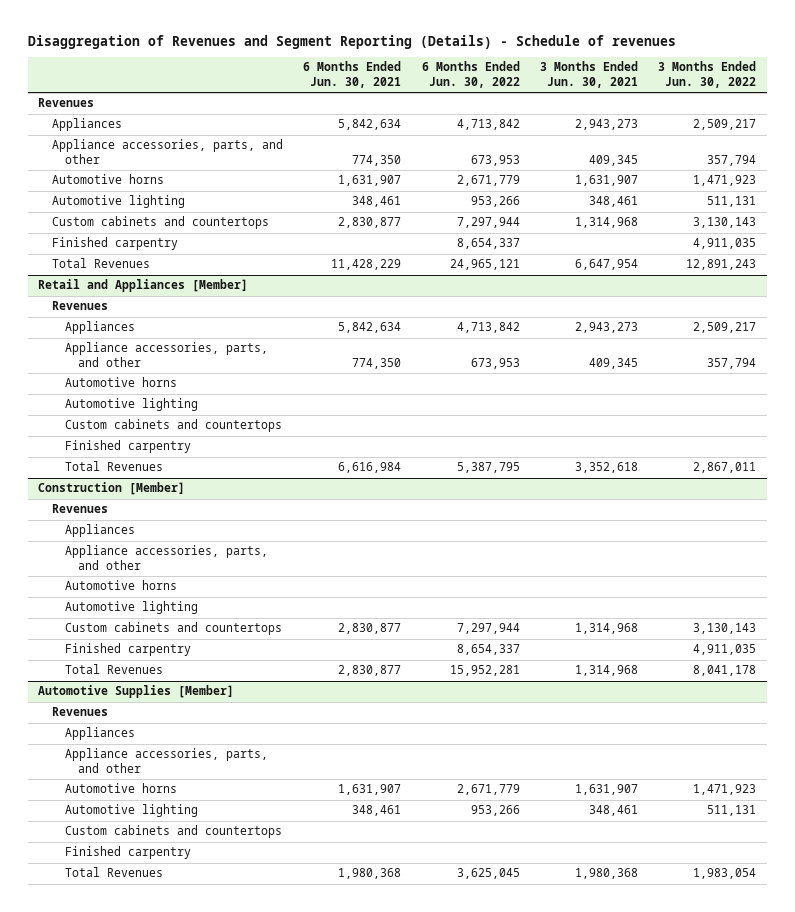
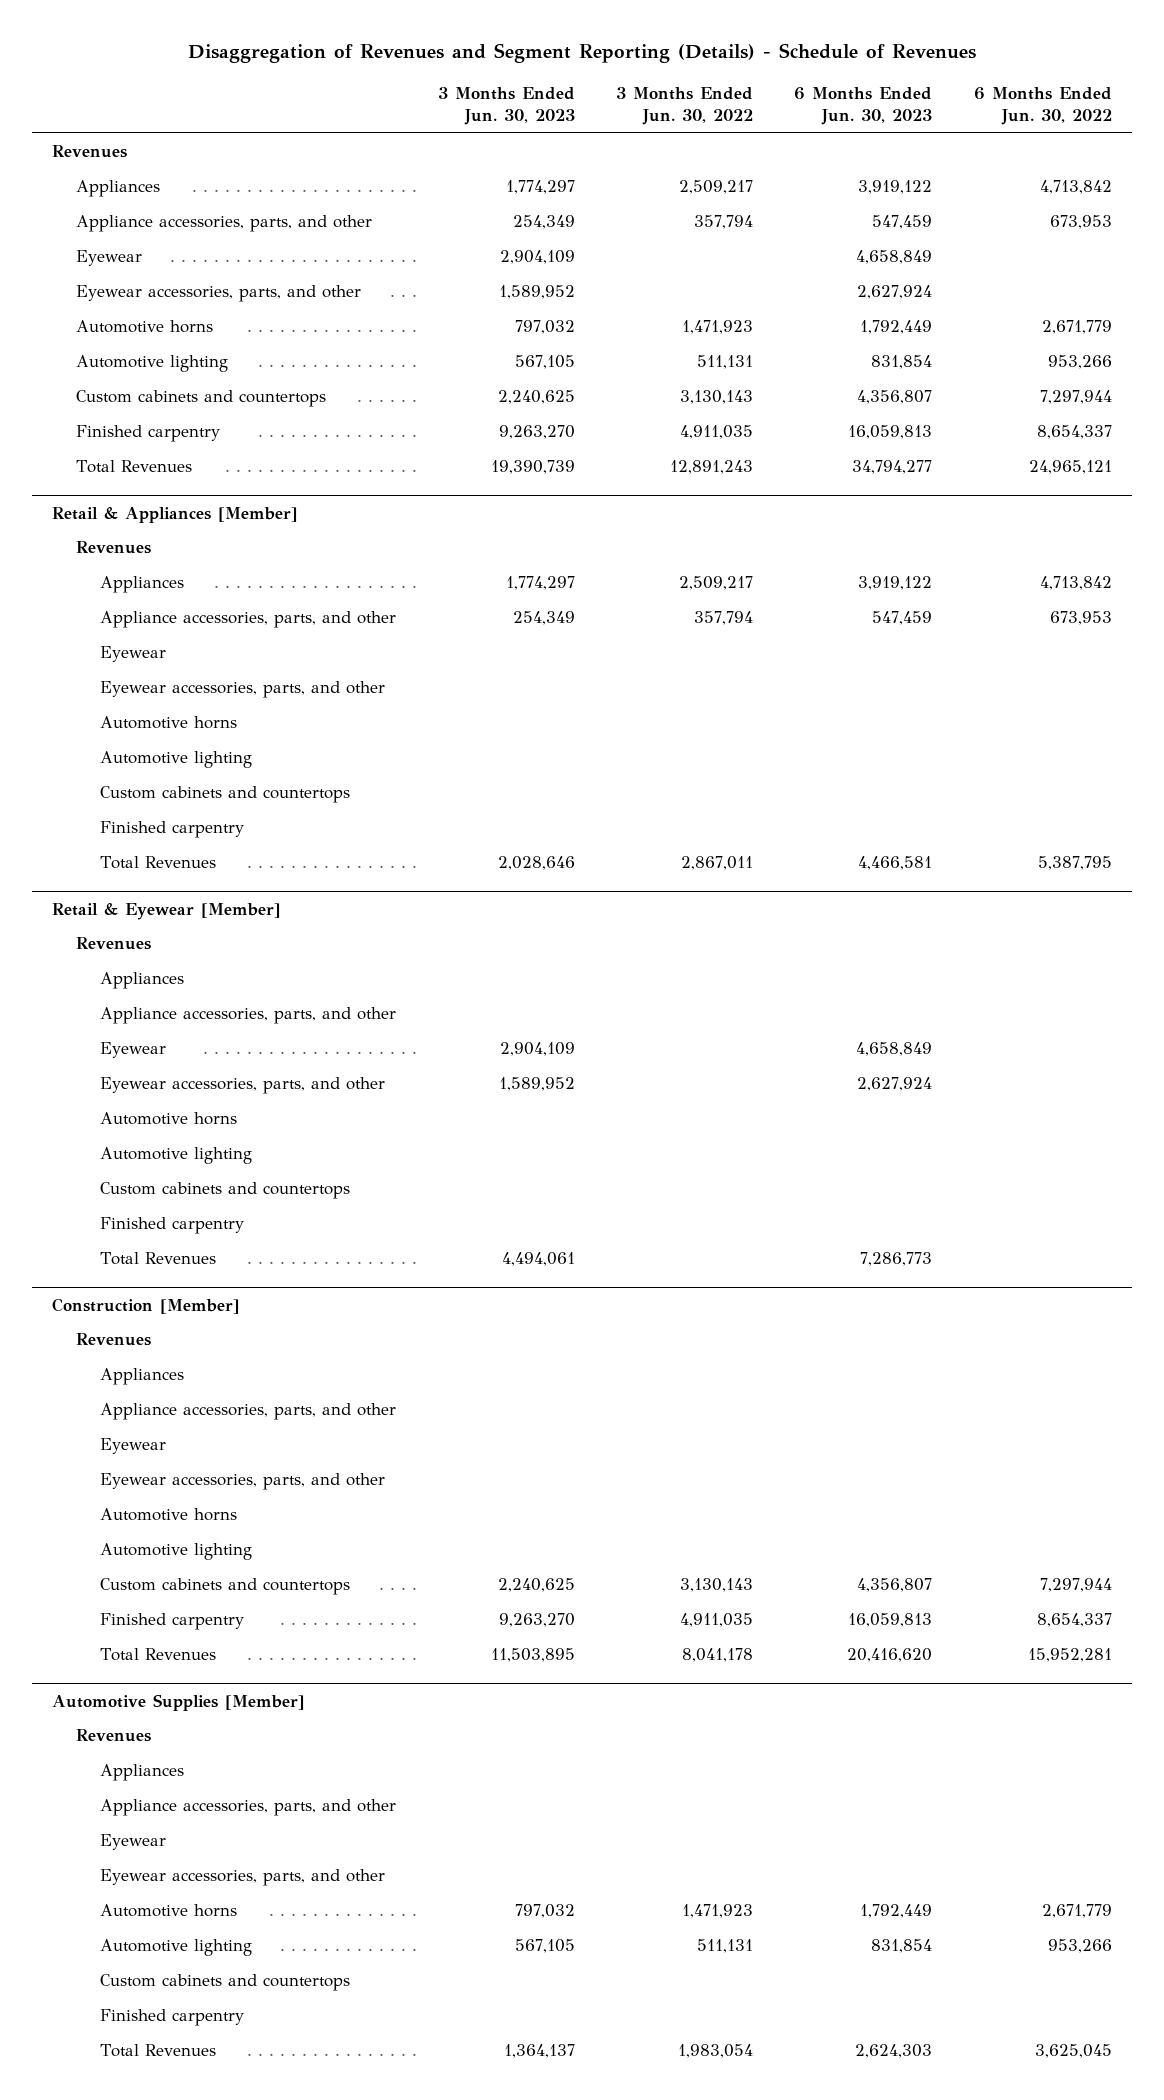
- Disaggregation of Revenues and Segment Reporting (Details) - Schedule of revenues
+ Disaggregation of Revenues and Segment Reporting (Details) - Schedule of Revenues
- | 6 Months Ended Jun. 30, 2021 | 6 Months Ended Jun. 30, 2022 | 3 Months Ended Jun. 30, 2021 | 3 Months Ended Jun. 30, 2022
+ | 3 Months Ended Jun. 30, 2023 | 3 Months Ended Jun. 30, 2022 | 6 Months Ended Jun. 30, 2023 | 6 Months Ended Jun. 30, 2022
+ Eyewear | 2,904,109 | | 4,658,849 |
+ Eyewear accessories, parts, and other | 1,589,952 | | 2,627,924 |
- Retail and Appliances [Member]
+ Retail & Appliances [Member]
+ Eyewear
+ Eyewear accessories, parts, and other
+ Retail & Eyewear [Member]
+ Revenues
+ Appliances
+ Appliance accessories, parts, and other
+ Eyewear | 2,904,109 | | 4,658,849 |
+ Eyewear accessories, parts, and other | 1,589,952 | | 2,627,924 |
+ Automotive horns
+ Automotive lighting
+ Custom cabinets and countertops
+ Finished carpentry
+ Total Revenues | 4,494,061 | | 7,286,773 |
@ Construction [Member]
+ Eyewear
+ Eyewear accessories, parts, and other
@ Automotive Supplies [Member]
+ Eyewear
+ Eyewear accessories, parts, and other

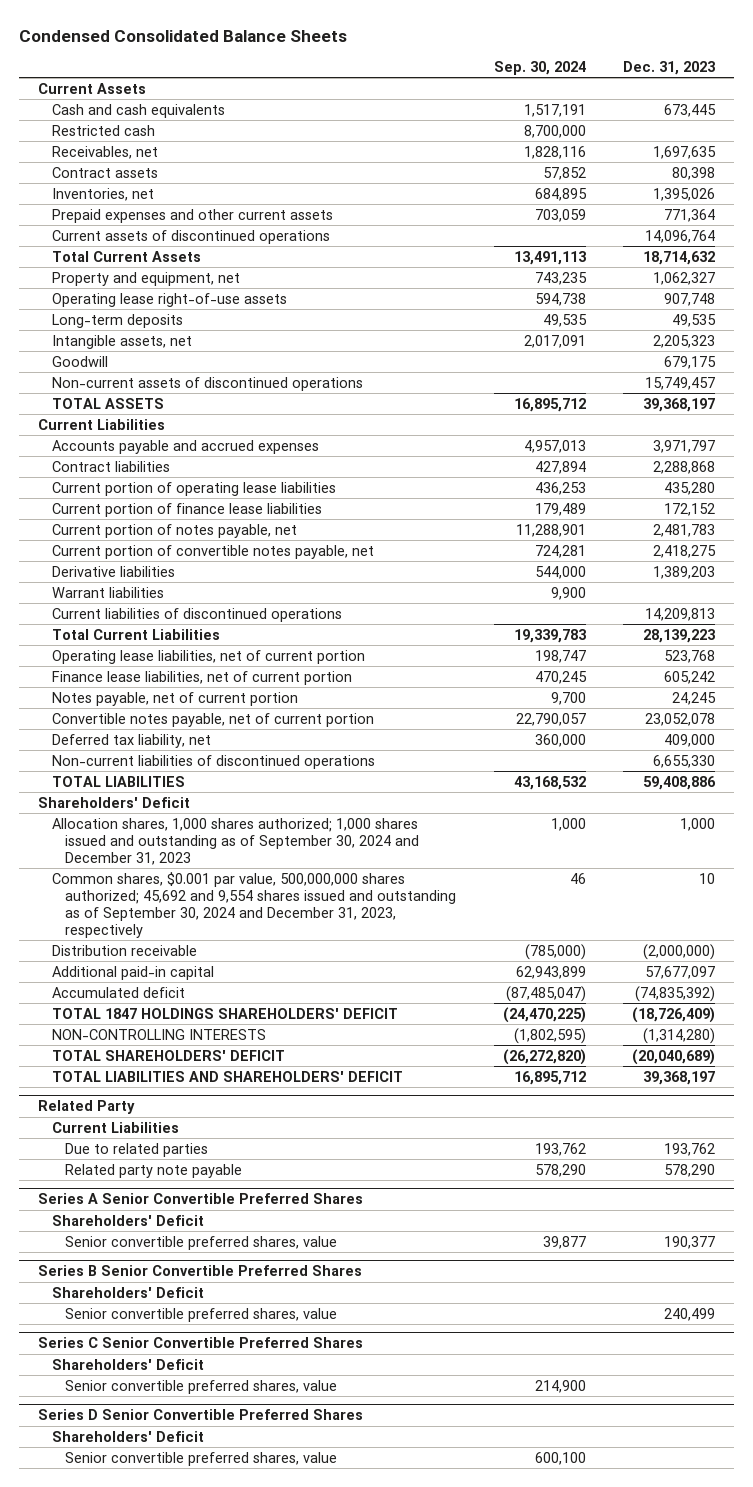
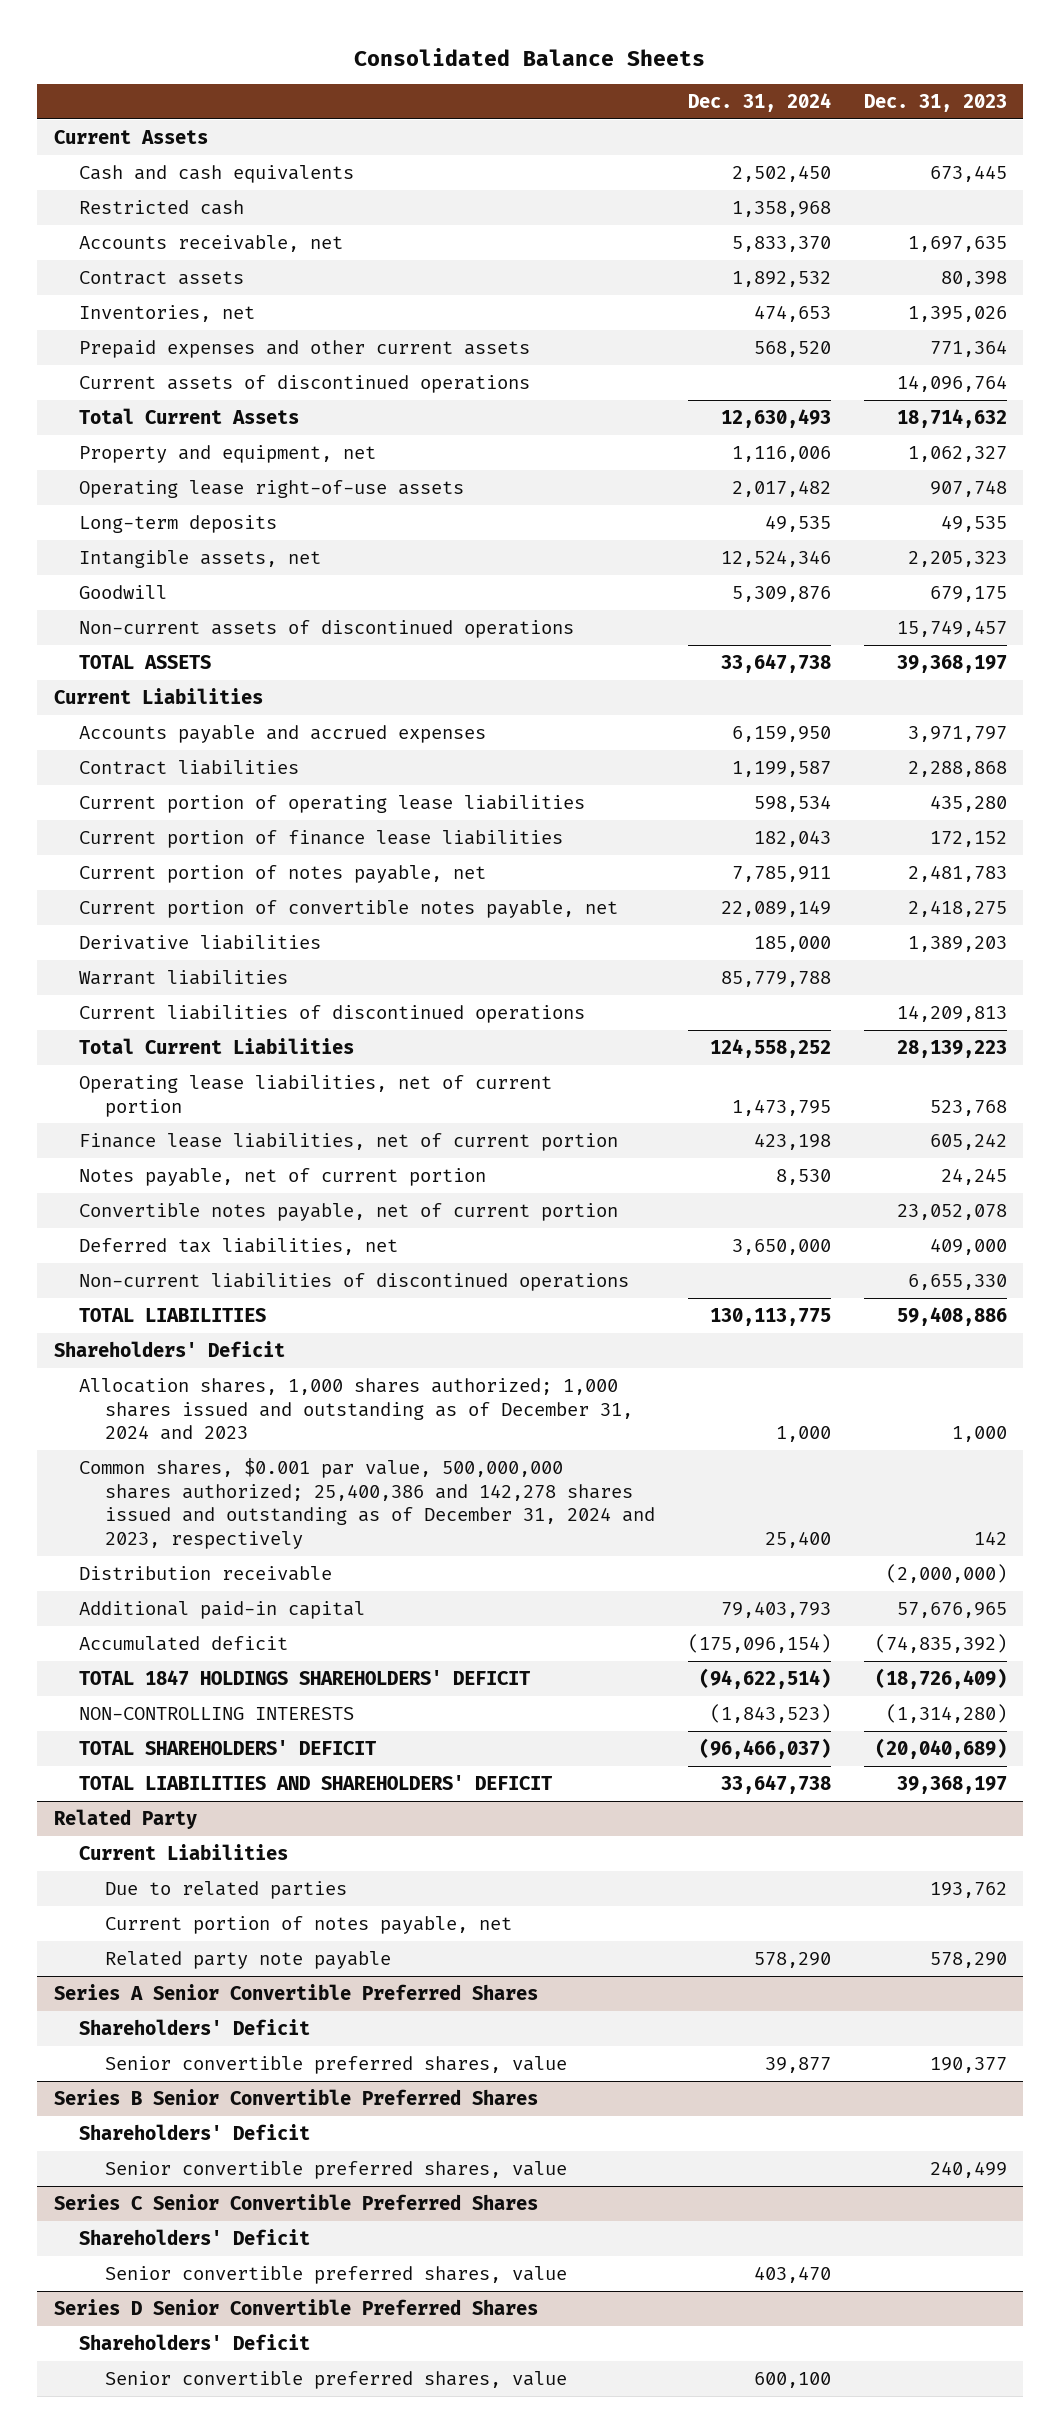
- Condensed Consolidated Balance Sheets
+ Consolidated Balance Sheets
- | Sep. 30, 2024 | Dec. 31, 2023
+ | Dec. 31, 2024 | Dec. 31, 2023
- Receivables, net | 1,828,116 | 1,697,635
+ Accounts receivable, net | 5,833,370 | 1,697,635
- Deferred tax liability, net | 360,000 | 409,000
+ Deferred tax liabilities, net | 3,650,000 | 409,000
- Allocation shares, 1,000 shares authorized; 1,000 shares issued and outstanding as of September 30, 2024 and December 31, 2023 | 1,000 | 1,000
- Common shares, $0.001 par value, 500,000,000 shares authorized; 45,692 and 9,554 shares issued and outstanding as of September 30, 2024 and December 31, 2023, respectively | 46 | 10
+ Allocation shares, 1,000 shares authorized; 1,000 shares issued and outstanding as of December 31, 2024 and 2023 | 1,000 | 1,000
+ Common shares, $0.001 par value, 500,000,000 shares authorized; 25,400,386 and 142,278 shares issued and outstanding as of December 31, 2024 and 2023, respectively | 25,400 | 142
- Additional paid-in capital | 62,943,899 | 57,677,097
+ Additional paid-in capital | 79,403,793 | 57,676,965
@ Related Party
+ Current portion of notes payable, net

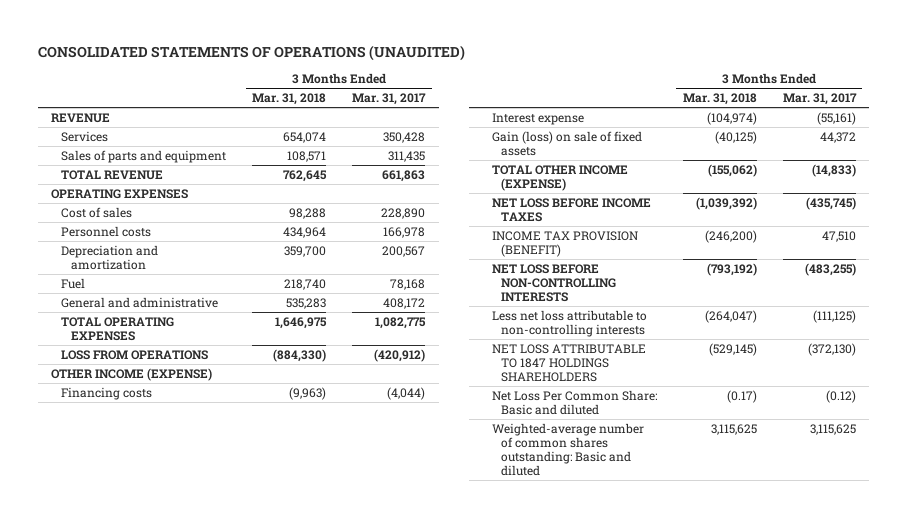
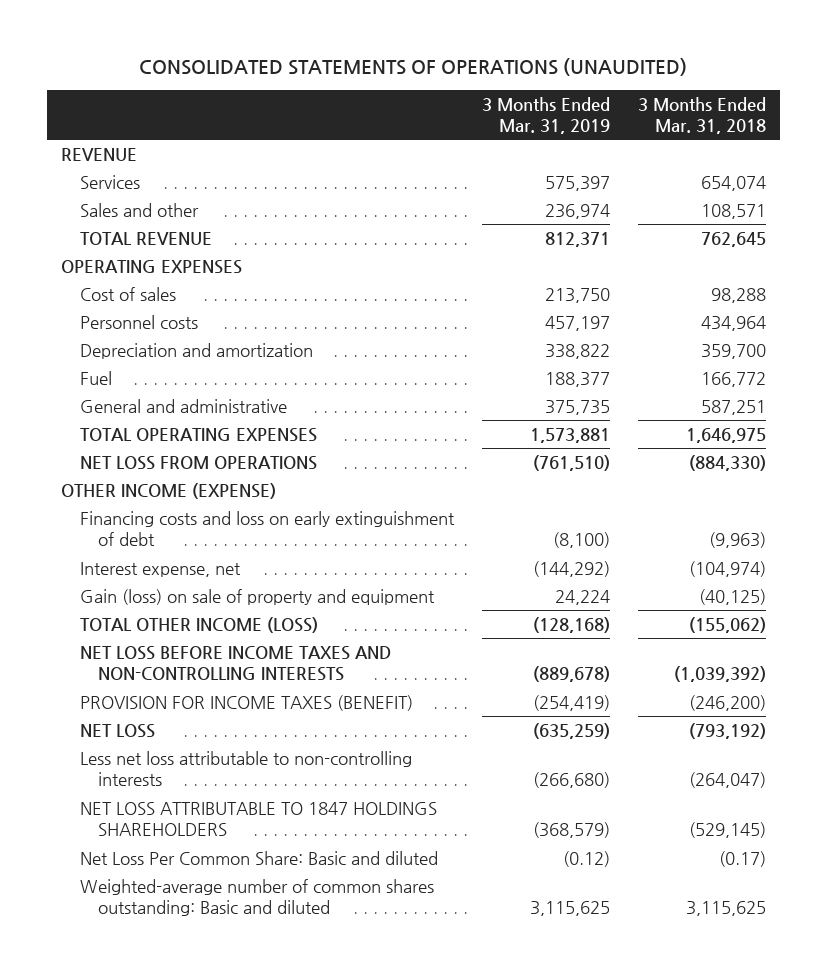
- | 3 Months Ended Mar. 31, 2018 | 3 Months Ended Mar. 31, 2017
+ | 3 Months Ended Mar. 31, 2019 | 3 Months Ended Mar. 31, 2018
- Sales of parts and equipment | 108,571 | 311,435
+ Sales and other | 236,974 | 108,571
- Fuel | 218,740 | 78,168
- General and administrative | 535,283 | 408,172
+ Fuel | 188,377 | 166,772
+ General and administrative | 375,735 | 587,251
- LOSS FROM OPERATIONS | (884,330) | (420,912)
+ NET LOSS FROM OPERATIONS | (761,510) | (884,330)
- Financing costs | (9,963) | (4,044)
- Interest expense | (104,974) | (55,161)
- Gain (loss) on sale of fixed assets | (40,125) | 44,372
- TOTAL OTHER INCOME (EXPENSE) | (155,062) | (14,833)
- NET LOSS BEFORE INCOME TAXES | (1,039,392) | (435,745)
- INCOME TAX PROVISION (BENEFIT) | (246,200) | 47,510
- NET LOSS BEFORE NON-CONTROLLING INTERESTS | (793,192) | (483,255)
+ Financing costs and loss on early extinguishment of debt | (8,100) | (9,963)
+ Interest expense, net | (144,292) | (104,974)
+ Gain (loss) on sale of property and equipment | 24,224 | (40,125)
+ TOTAL OTHER INCOME (LOSS) | (128,168) | (155,062)
+ NET LOSS BEFORE INCOME TAXES AND NON-CONTROLLING INTERESTS | (889,678) | (1,039,392)
+ PROVISION FOR INCOME TAXES (BENEFIT) | (254,419) | (246,200)
+ NET LOSS | (635,259) | (793,192)

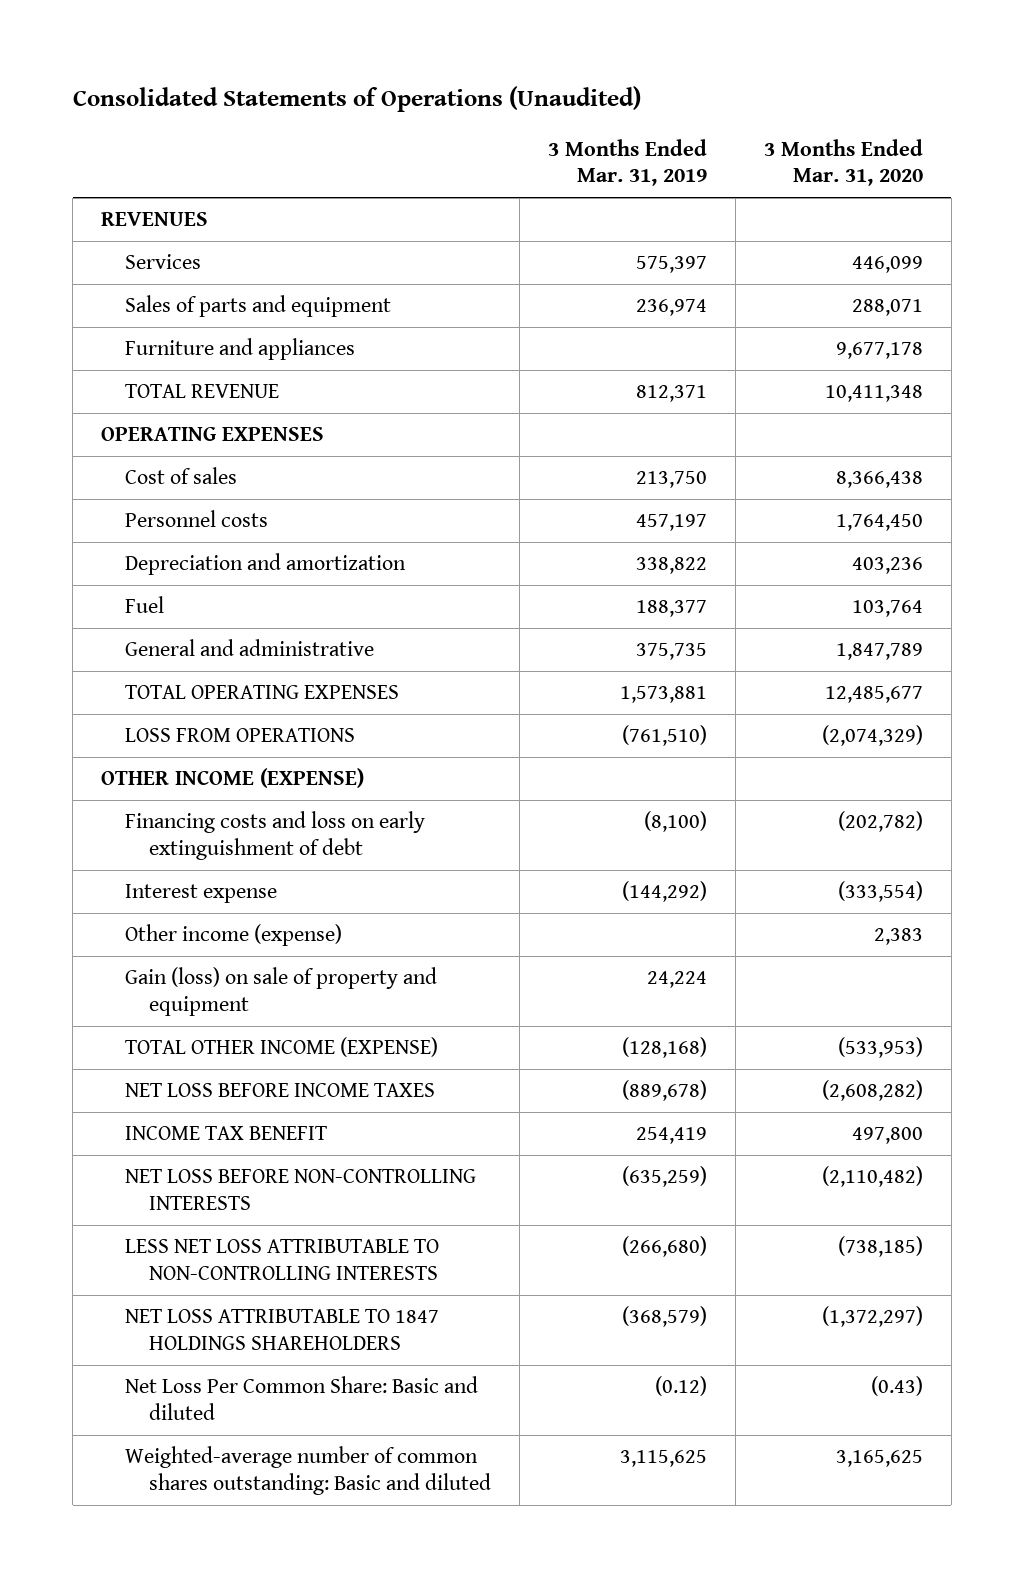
- CONSOLIDATED STATEMENTS OF OPERATIONS (UNAUDITED)
+ Consolidated Statements of Operations (Unaudited)
- | 3 Months Ended Mar. 31, 2019 | 3 Months Ended Mar. 31, 2018
+ | 3 Months Ended Mar. 31, 2019 | 3 Months Ended Mar. 31, 2020
- REVENUE
+ REVENUES
- Sales and other | 236,974 | 108,571
+ Sales of parts and equipment | 236,974 | 288,071
+ Furniture and appliances | | 9,677,178
- NET LOSS FROM OPERATIONS | (761,510) | (884,330)
+ LOSS FROM OPERATIONS | (761,510) | (2,074,329)
- Interest expense, net | (144,292) | (104,974)
+ Interest expense | (144,292) | (333,554)
+ Other income (expense) | | 2,383
- TOTAL OTHER INCOME (LOSS) | (128,168) | (155,062)
- NET LOSS BEFORE INCOME TAXES AND NON-CONTROLLING INTERESTS | (889,678) | (1,039,392)
- PROVISION FOR INCOME TAXES (BENEFIT) | (254,419) | (246,200)
- NET LOSS | (635,259) | (793,192)
- Less net loss attributable to non-controlling interests | (266,680) | (264,047)
+ TOTAL OTHER INCOME (EXPENSE) | (128,168) | (533,953)
+ NET LOSS BEFORE INCOME TAXES | (889,678) | (2,608,282)
+ INCOME TAX BENEFIT | 254,419 | 497,800
+ NET LOSS BEFORE NON-CONTROLLING INTERESTS | (635,259) | (2,110,482)
+ LESS NET LOSS ATTRIBUTABLE TO NON-CONTROLLING INTERESTS | (266,680) | (738,185)

